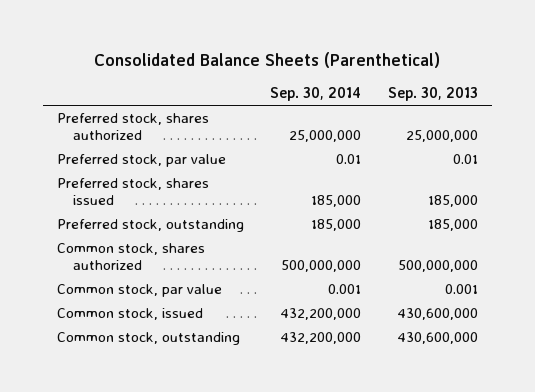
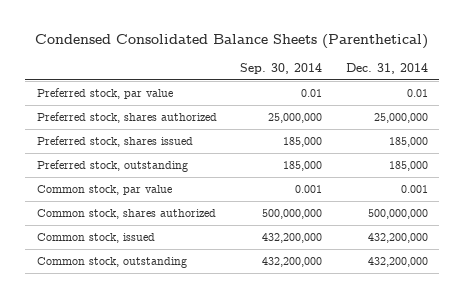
- Consolidated Balance Sheets (Parenthetical)
+ Condensed Consolidated Balance Sheets (Parenthetical)
- | Sep. 30, 2014 | Sep. 30, 2013
+ | Sep. 30, 2014 | Dec. 31, 2014
moved down: Preferred stock, shares authorized | 25,000,000 | 25,000,000
moved down: Common stock, shares authorized | 500,000,000 | 500,000,000

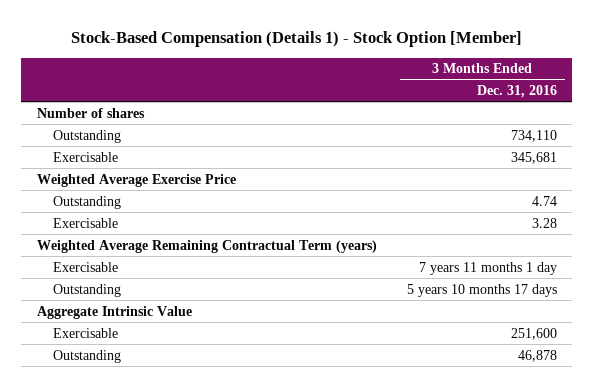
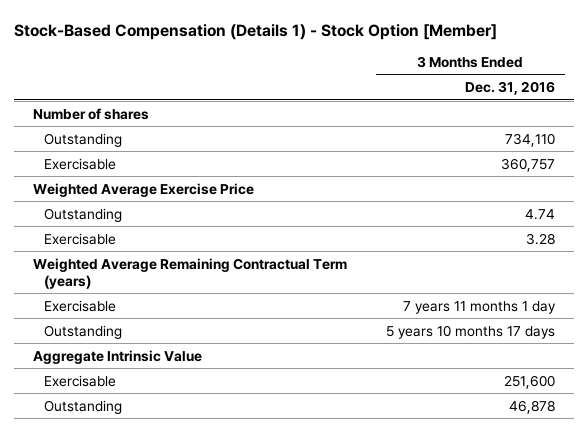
- Exercisable | 345,681
+ Exercisable | 360,757

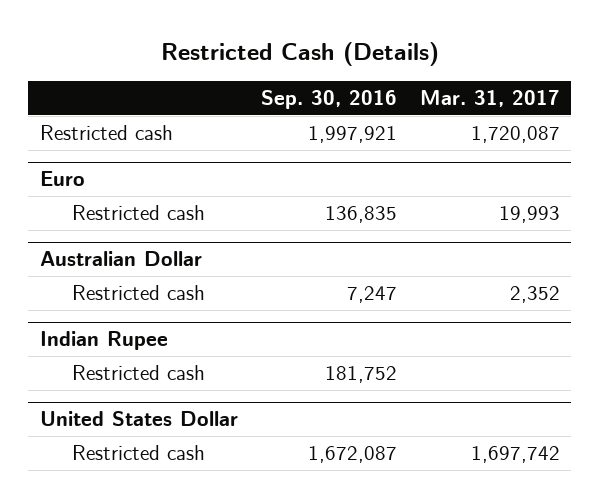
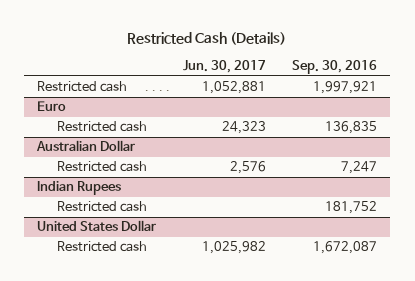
- | Sep. 30, 2016 | Mar. 31, 2017
+ | Jun. 30, 2017 | Sep. 30, 2016
- Indian Rupee
+ Indian Rupees

